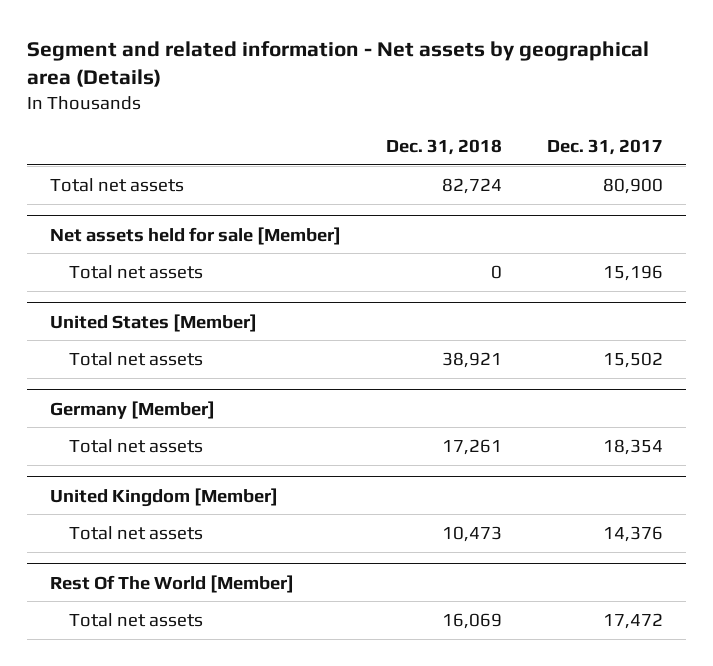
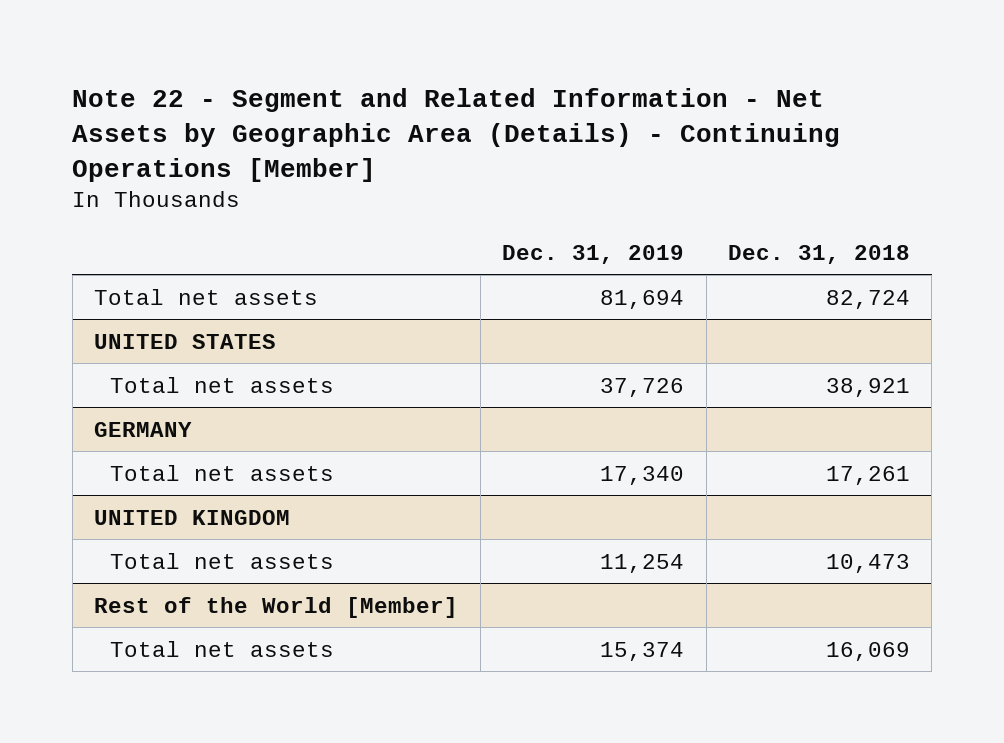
- Segment and related information - Net assets by geographical area (Details)
+ Note 22 - Segment and Related Information - Net Assets by Geographic Area (Details) - Continuing Operations [Member]
- | Dec. 31, 2018 | Dec. 31, 2017
+ | Dec. 31, 2019 | Dec. 31, 2018
- Net assets held for sale [Member]
- Total net assets | 0 | 15,196
- United States [Member]
+ UNITED STATES
- Germany [Member]
+ GERMANY
- United Kingdom [Member]
+ UNITED KINGDOM
- Rest Of The World [Member]
+ Rest of the World [Member]

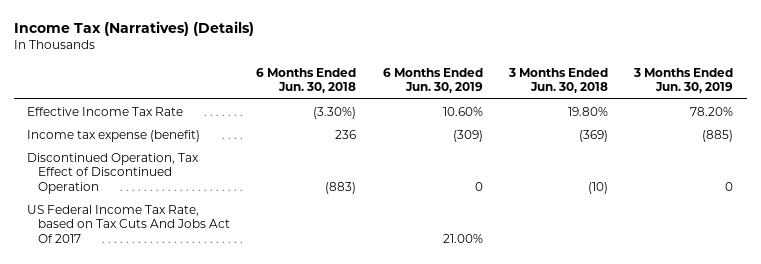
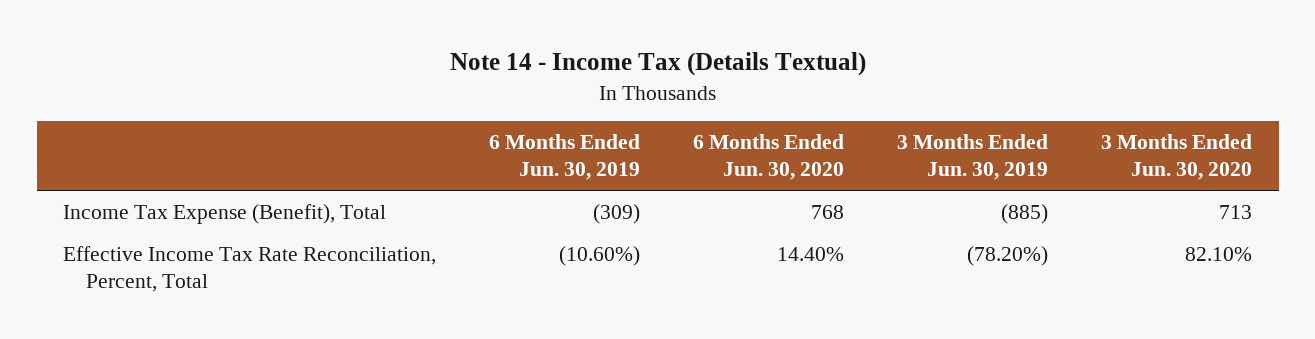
- Income Tax (Narratives) (Details)
+ Note 14 - Income Tax (Details Textual)
- | 6 Months Ended Jun. 30, 2018 | 6 Months Ended Jun. 30, 2019 | 3 Months Ended Jun. 30, 2018 | 3 Months Ended Jun. 30, 2019
+ | 6 Months Ended Jun. 30, 2019 | 6 Months Ended Jun. 30, 2020 | 3 Months Ended Jun. 30, 2019 | 3 Months Ended Jun. 30, 2020
- Effective Income Tax Rate | (3.30%) | 10.60% | 19.80% | 78.20%
- Income tax expense (benefit) | 236 | (309) | (369) | (885)
- Discontinued Operation, Tax Effect of Discontinued Operation | (883) | 0 | (10) | 0
- US Federal Income Tax Rate, based on Tax Cuts And Jobs Act Of 2017 | | 21.00% | |
+ Income Tax Expense (Benefit), Total | (309) | 768 | (885) | 713
+ Effective Income Tax Rate Reconciliation, Percent, Total | (10.60%) | 14.40% | (78.20%) | 82.10%

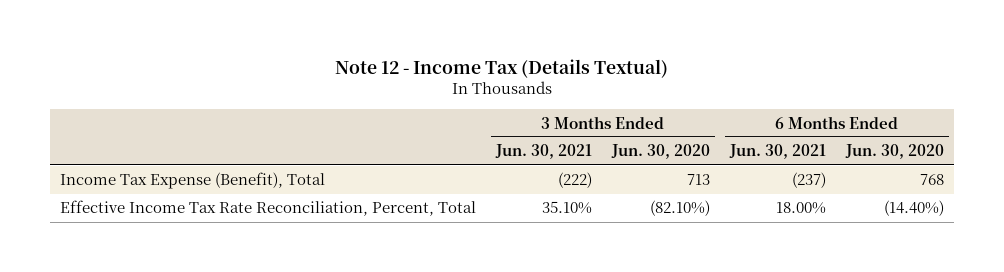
- Note 14 - Income Tax (Details Textual)
+ Note 12 - Income Tax (Details Textual)
- | 6 Months Ended Jun. 30, 2019 | 6 Months Ended Jun. 30, 2020 | 3 Months Ended Jun. 30, 2019 | 3 Months Ended Jun. 30, 2020
+ | 3 Months Ended Jun. 30, 2021 | 3 Months Ended Jun. 30, 2020 | 6 Months Ended Jun. 30, 2021 | 6 Months Ended Jun. 30, 2020
- Effective Income Tax Rate Reconciliation, Percent, Total | (10.60%) | 14.40% | (78.20%) | 82.10%
+ Effective Income Tax Rate Reconciliation, Percent, Total | 35.10% | (82.10%) | 18.00% | (14.40%)

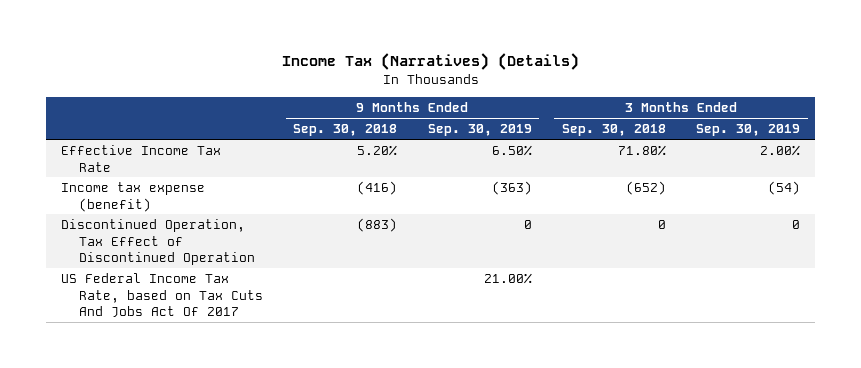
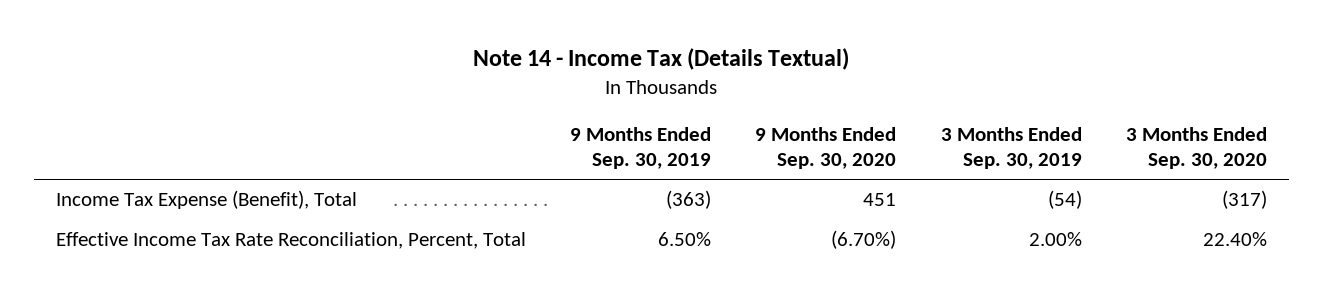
- Income Tax (Narratives) (Details)
+ Note 14 - Income Tax (Details Textual)
- | 9 Months Ended Sep. 30, 2018 | 9 Months Ended Sep. 30, 2019 | 3 Months Ended Sep. 30, 2018 | 3 Months Ended Sep. 30, 2019
+ | 9 Months Ended Sep. 30, 2019 | 9 Months Ended Sep. 30, 2020 | 3 Months Ended Sep. 30, 2019 | 3 Months Ended Sep. 30, 2020
- Effective Income Tax Rate | 5.20% | 6.50% | 71.80% | 2.00%
- Income tax expense (benefit) | (416) | (363) | (652) | (54)
- Discontinued Operation, Tax Effect of Discontinued Operation | (883) | 0 | 0 | 0
- US Federal Income Tax Rate, based on Tax Cuts And Jobs Act Of 2017 | | 21.00% | |
+ Income Tax Expense (Benefit), Total | (363) | 451 | (54) | (317)
+ Effective Income Tax Rate Reconciliation, Percent, Total | 6.50% | (6.70%) | 2.00% | 22.40%

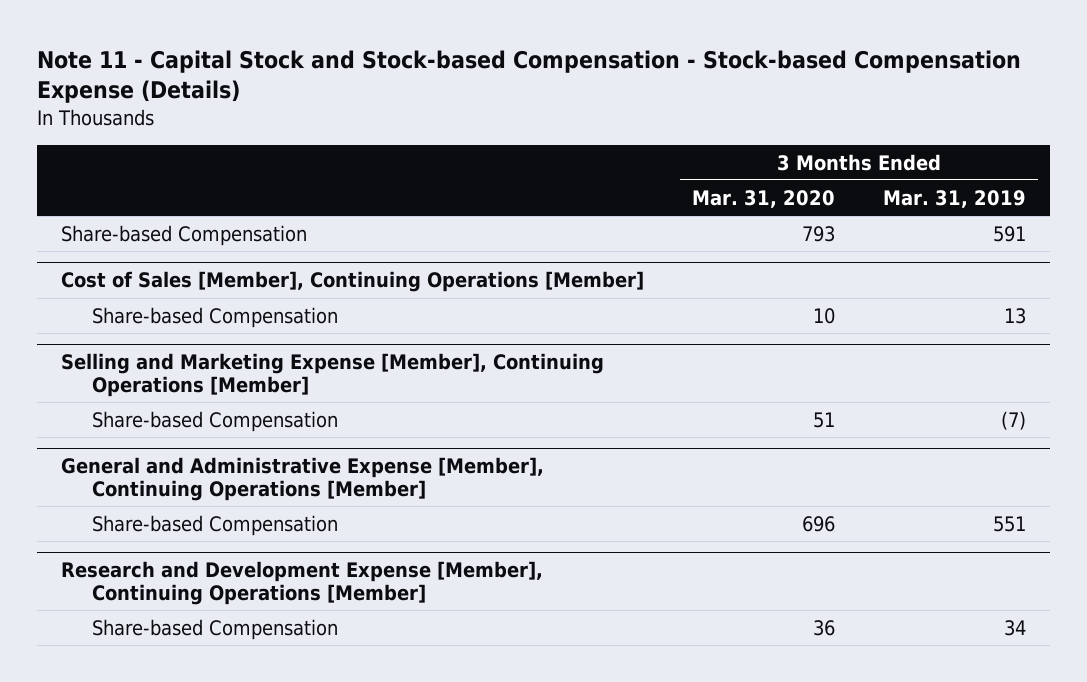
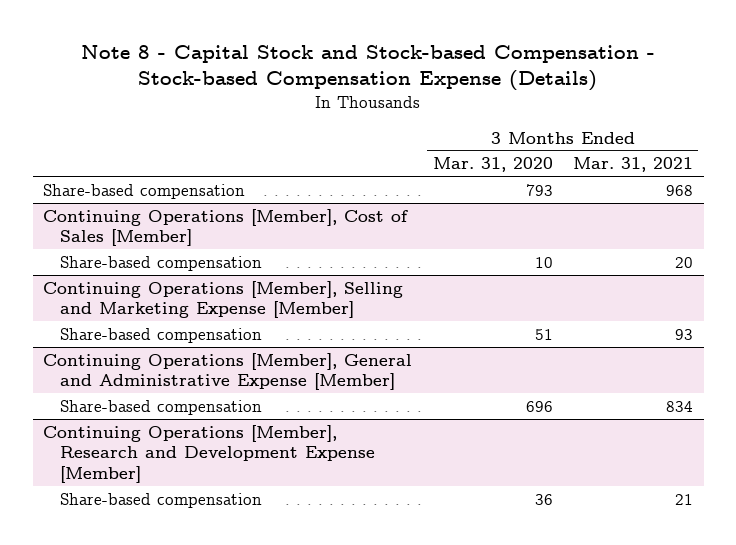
- Note 11 - Capital Stock and Stock-based Compensation - Stock-based Compensation Expense (Details)
+ Note 8 - Capital Stock and Stock-based Compensation - Stock-based Compensation Expense (Details)
- | 3 Months Ended Mar. 31, 2020 | 3 Months Ended Mar. 31, 2019
+ | 3 Months Ended Mar. 31, 2020 | 3 Months Ended Mar. 31, 2021
- Share-based Compensation | 793 | 591
- Cost of Sales [Member], Continuing Operations [Member]
- Share-based Compensation | 10 | 13
- Selling and Marketing Expense [Member], Continuing Operations [Member]
- Share-based Compensation | 51 | (7)
- General and Administrative Expense [Member], Continuing Operations [Member]
- Share-based Compensation | 696 | 551
- Research and Development Expense [Member], Continuing Operations [Member]
- Share-based Compensation | 36 | 34
+ Share-based compensation | 793 | 968
+ Continuing Operations [Member], Cost of Sales [Member]
+ Share-based compensation | 10 | 20
+ Continuing Operations [Member], Selling and Marketing Expense [Member]
+ Share-based compensation | 51 | 93
+ Continuing Operations [Member], General and Administrative Expense [Member]
+ Share-based compensation | 696 | 834
+ Continuing Operations [Member], Research and Development Expense [Member]
+ Share-based compensation | 36 | 21

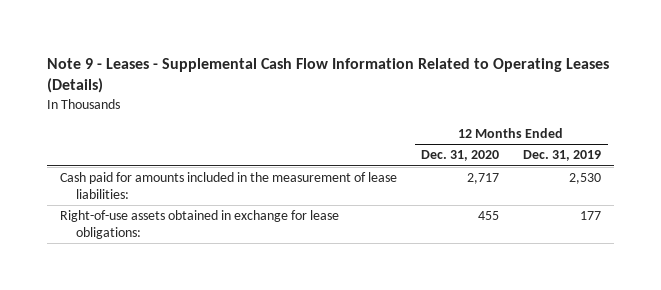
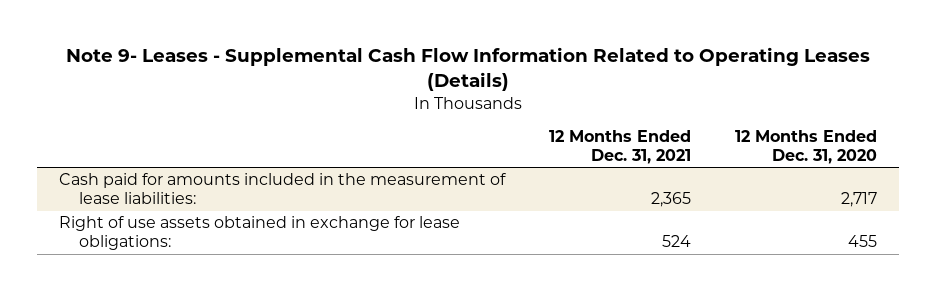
- Note 9 - Leases - Supplemental Cash Flow Information Related to Operating Leases (Details)
+ Note 9- Leases - Supplemental Cash Flow Information Related to Operating Leases (Details)
- | 12 Months Ended Dec. 31, 2020 | 12 Months Ended Dec. 31, 2019
+ | 12 Months Ended Dec. 31, 2021 | 12 Months Ended Dec. 31, 2020
- Right-of-use assets obtained in exchange for lease obligations: | 455 | 177
+ Right of use assets obtained in exchange for lease obligations: | 524 | 455

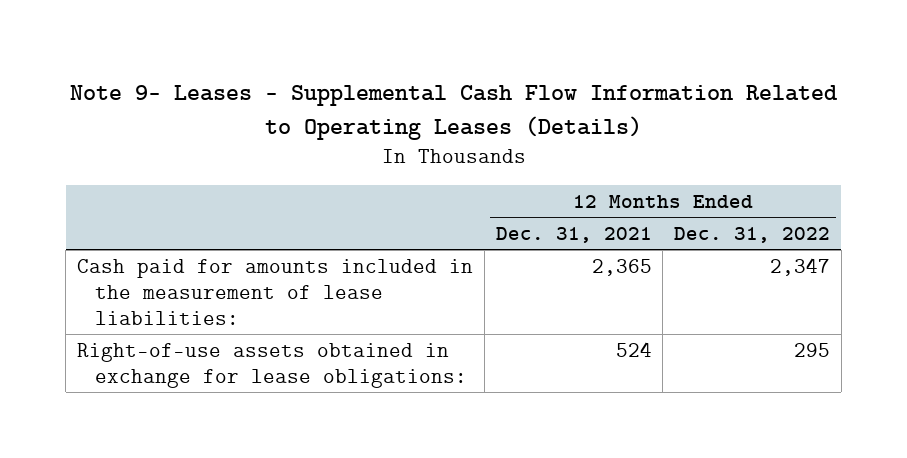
- | 12 Months Ended Dec. 31, 2021 | 12 Months Ended Dec. 31, 2020
+ | 12 Months Ended Dec. 31, 2021 | 12 Months Ended Dec. 31, 2022
- Right of use assets obtained in exchange for lease obligations: | 524 | 455
+ Right-of-use assets obtained in exchange for lease obligations: | 524 | 295

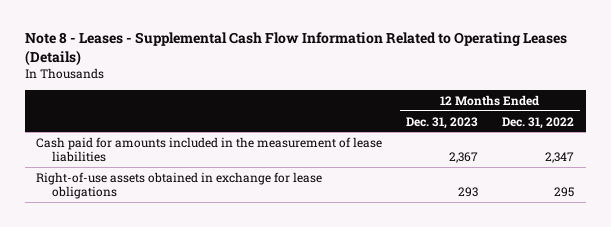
- Note 9- Leases - Supplemental Cash Flow Information Related to Operating Leases (Details)
+ Note 8 - Leases - Supplemental Cash Flow Information Related to Operating Leases (Details)
- | 12 Months Ended Dec. 31, 2021 | 12 Months Ended Dec. 31, 2022
+ | 12 Months Ended Dec. 31, 2023 | 12 Months Ended Dec. 31, 2022
- Cash paid for amounts included in the measurement of lease liabilities: | 2,365 | 2,347
- Right-of-use assets obtained in exchange for lease obligations: | 524 | 295
+ Cash paid for amounts included in the measurement of lease liabilities | 2,367 | 2,347
+ Right-of-use assets obtained in exchange for lease obligations | 293 | 295

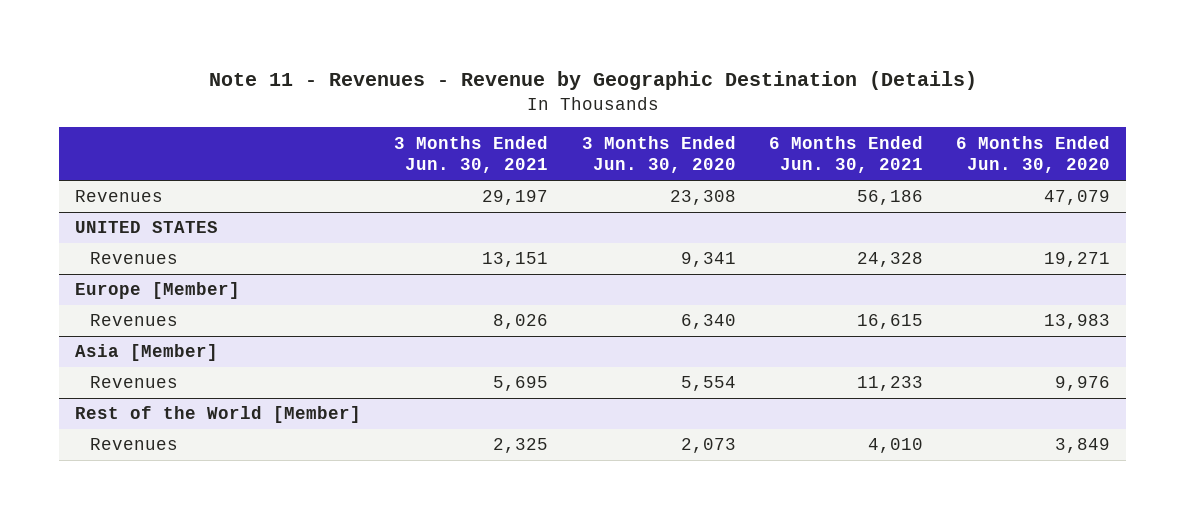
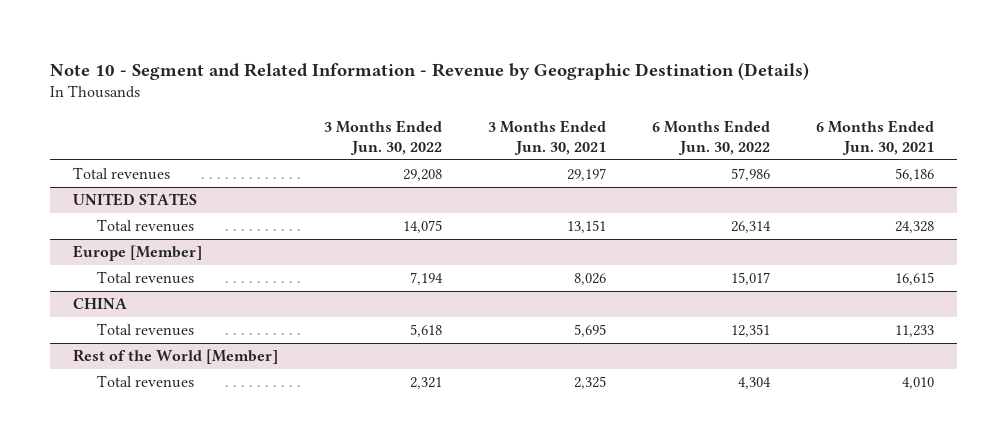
- Note 11 - Revenues - Revenue by Geographic Destination (Details)
+ Note 10 - Segment and Related Information - Revenue by Geographic Destination (Details)
- | 3 Months Ended Jun. 30, 2021 | 3 Months Ended Jun. 30, 2020 | 6 Months Ended Jun. 30, 2021 | 6 Months Ended Jun. 30, 2020
+ | 3 Months Ended Jun. 30, 2022 | 3 Months Ended Jun. 30, 2021 | 6 Months Ended Jun. 30, 2022 | 6 Months Ended Jun. 30, 2021
- Revenues | 29,197 | 23,308 | 56,186 | 47,079
+ Total revenues | 29,208 | 29,197 | 57,986 | 56,186
@ UNITED STATES
- Revenues | 13,151 | 9,341 | 24,328 | 19,271
+ Total revenues | 14,075 | 13,151 | 26,314 | 24,328
@ Europe [Member]
- Revenues | 8,026 | 6,340 | 16,615 | 13,983
- Asia [Member]
- Revenues | 5,695 | 5,554 | 11,233 | 9,976
@ Europe [Member]
+ Total revenues | 7,194 | 8,026 | 15,017 | 16,615
+ CHINA
+ Total revenues | 5,618 | 5,695 | 12,351 | 11,233
@ Rest of the World [Member]
- Revenues | 2,325 | 2,073 | 4,010 | 3,849
+ Total revenues | 2,321 | 2,325 | 4,304 | 4,010

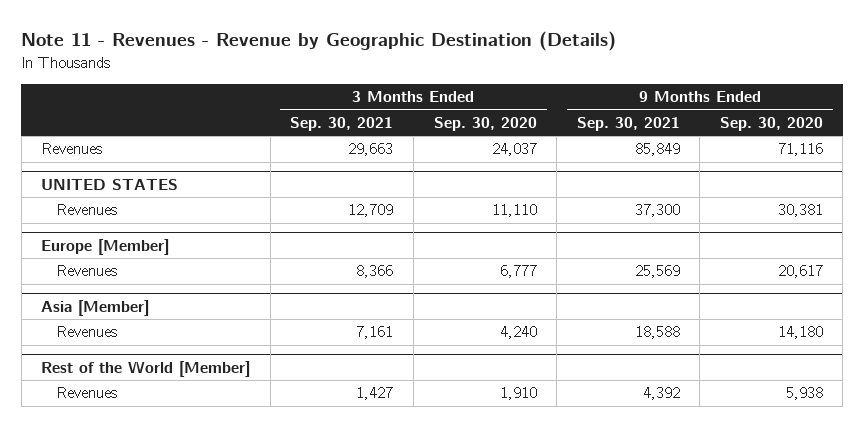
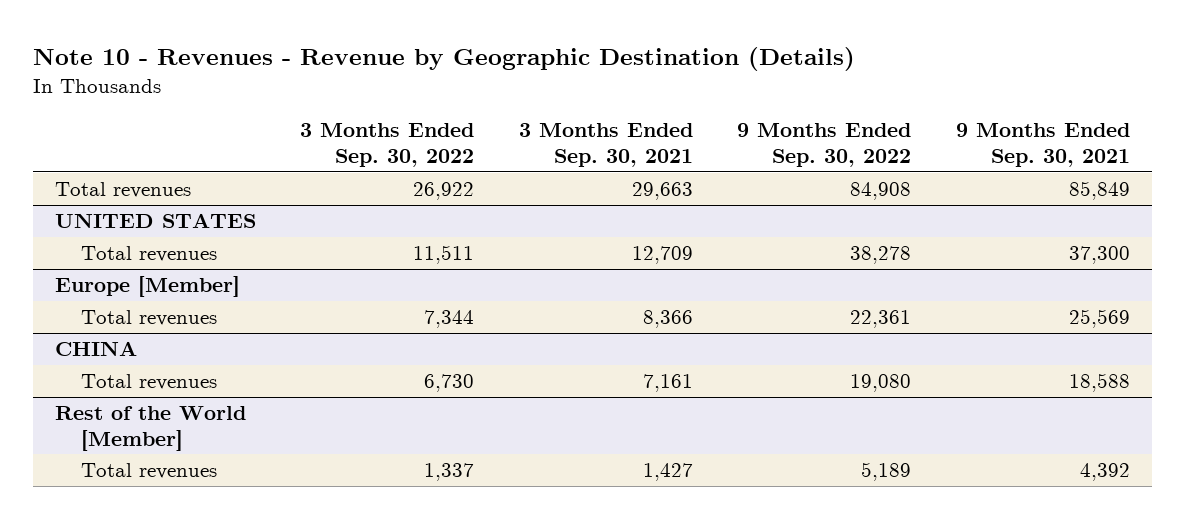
- Note 11 - Revenues - Revenue by Geographic Destination (Details)
+ Note 10 - Revenues - Revenue by Geographic Destination (Details)
- | 3 Months Ended Sep. 30, 2021 | 3 Months Ended Sep. 30, 2020 | 9 Months Ended Sep. 30, 2021 | 9 Months Ended Sep. 30, 2020
+ | 3 Months Ended Sep. 30, 2022 | 3 Months Ended Sep. 30, 2021 | 9 Months Ended Sep. 30, 2022 | 9 Months Ended Sep. 30, 2021
- Revenues | 29,663 | 24,037 | 85,849 | 71,116
+ Total revenues | 26,922 | 29,663 | 84,908 | 85,849
@ UNITED STATES
- Revenues | 12,709 | 11,110 | 37,300 | 30,381
+ Total revenues | 11,511 | 12,709 | 38,278 | 37,300
@ Europe [Member]
- Revenues | 8,366 | 6,777 | 25,569 | 20,617
- Asia [Member]
- Revenues | 7,161 | 4,240 | 18,588 | 14,180
@ Europe [Member]
+ Total revenues | 7,344 | 8,366 | 22,361 | 25,569
+ CHINA
+ Total revenues | 6,730 | 7,161 | 19,080 | 18,588
@ Rest of the World [Member]
- Revenues | 1,427 | 1,910 | 4,392 | 5,938
+ Total revenues | 1,337 | 1,427 | 5,189 | 4,392

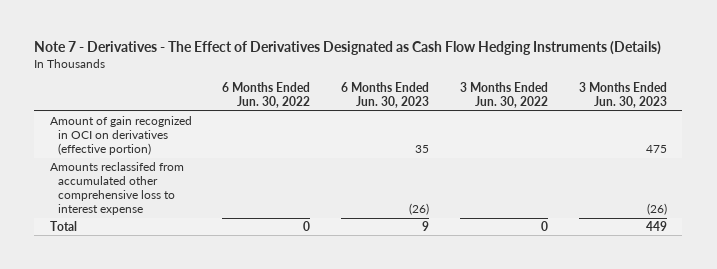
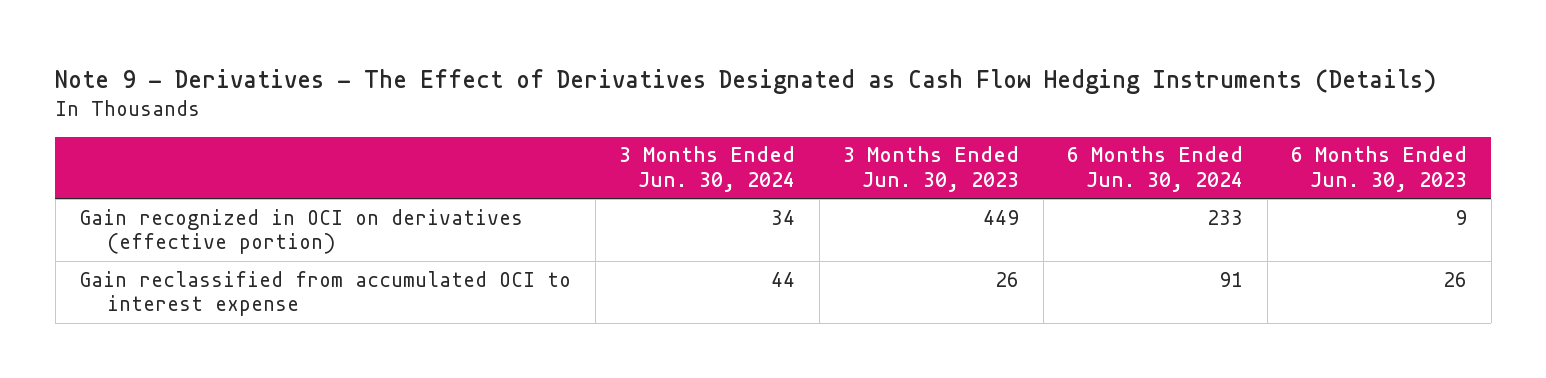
- Note 7 - Derivatives - The Effect of Derivatives Designated as Cash Flow Hedging Instruments (Details)
+ Note 9 - Derivatives - The Effect of Derivatives Designated as Cash Flow Hedging Instruments (Details)
- | 6 Months Ended Jun. 30, 2022 | 6 Months Ended Jun. 30, 2023 | 3 Months Ended Jun. 30, 2022 | 3 Months Ended Jun. 30, 2023
+ | 3 Months Ended Jun. 30, 2024 | 3 Months Ended Jun. 30, 2023 | 6 Months Ended Jun. 30, 2024 | 6 Months Ended Jun. 30, 2023
- Amount of gain recognized in OCI on derivatives (effective portion) | | 35 | | 475
- Amounts reclassifed from accumulated other comprehensive loss to interest expense | | (26) | | (26)
- Total | 0 | 9 | 0 | 449
+ Gain recognized in OCI on derivatives (effective portion) | 34 | 449 | 233 | 9
+ Gain reclassified from accumulated OCI to interest expense | 44 | 26 | 91 | 26

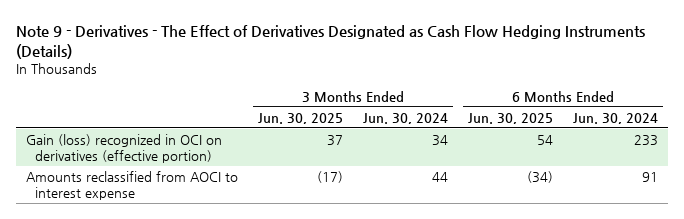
- | 3 Months Ended Jun. 30, 2024 | 3 Months Ended Jun. 30, 2023 | 6 Months Ended Jun. 30, 2024 | 6 Months Ended Jun. 30, 2023
+ | 3 Months Ended Jun. 30, 2025 | 3 Months Ended Jun. 30, 2024 | 6 Months Ended Jun. 30, 2025 | 6 Months Ended Jun. 30, 2024
- Gain recognized in OCI on derivatives (effective portion) | 34 | 449 | 233 | 9
- Gain reclassified from accumulated OCI to interest expense | 44 | 26 | 91 | 26
+ Gain (loss) recognized in OCI on derivatives (effective portion) | 37 | 34 | 54 | 233
+ Amounts reclassified from AOCI to interest expense | (17) | 44 | (34) | 91

